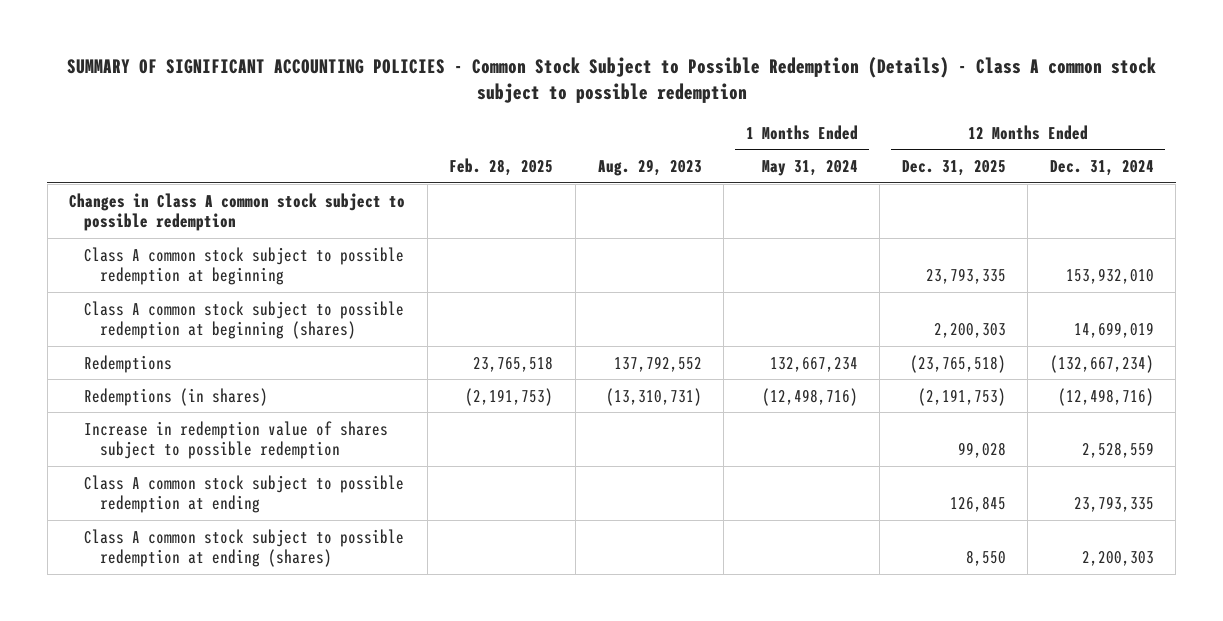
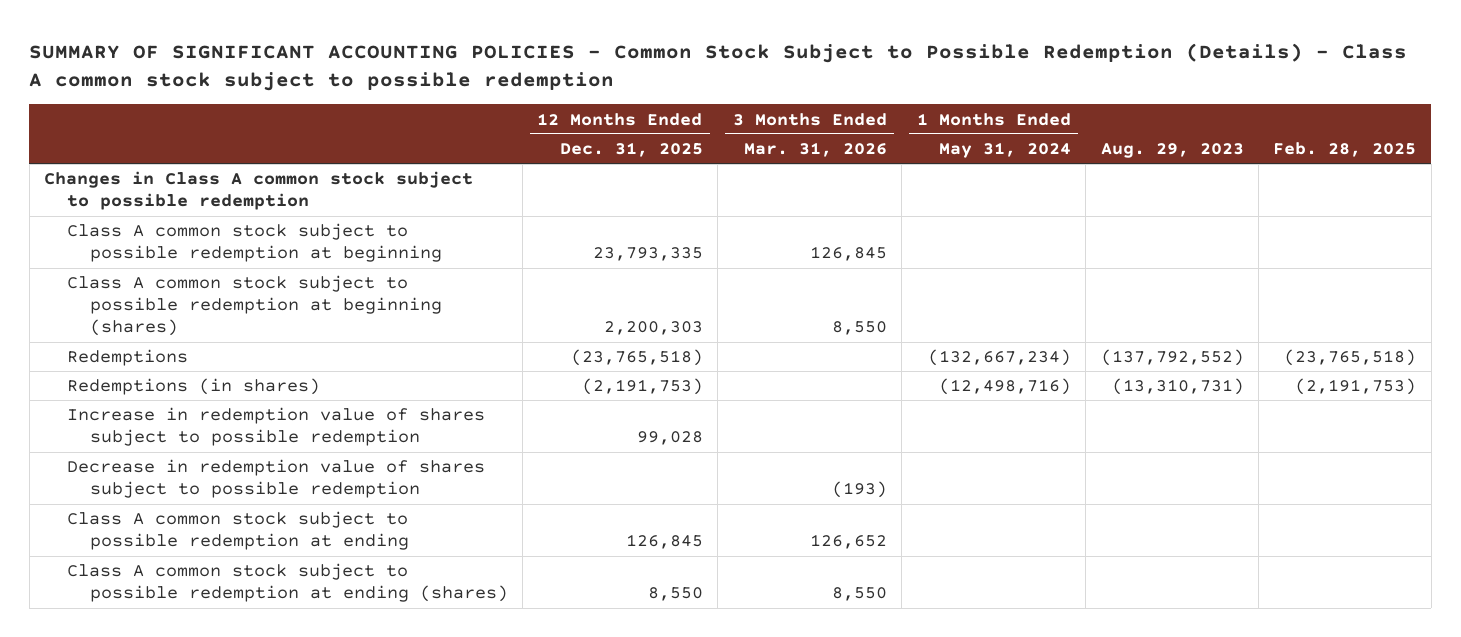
- | Feb. 28, 2025 | Aug. 29, 2023 | 1 Months Ended May 31, 2024 | 12 Months Ended Dec. 31, 2025 | 12 Months Ended Dec. 31, 2024
+ | 12 Months Ended Dec. 31, 2025 | 3 Months Ended Mar. 31, 2026 | 1 Months Ended May 31, 2024 | Aug. 29, 2023 | Feb. 28, 2025
- Redemptions | 23,765,518 | 137,792,552 | 132,667,234 | (23,765,518) | (132,667,234)
+ Redemptions | (23,765,518) | | (132,667,234) | (137,792,552) | (23,765,518)
+ Decrease in redemption value of shares subject to possible redemption | | (193) | | |

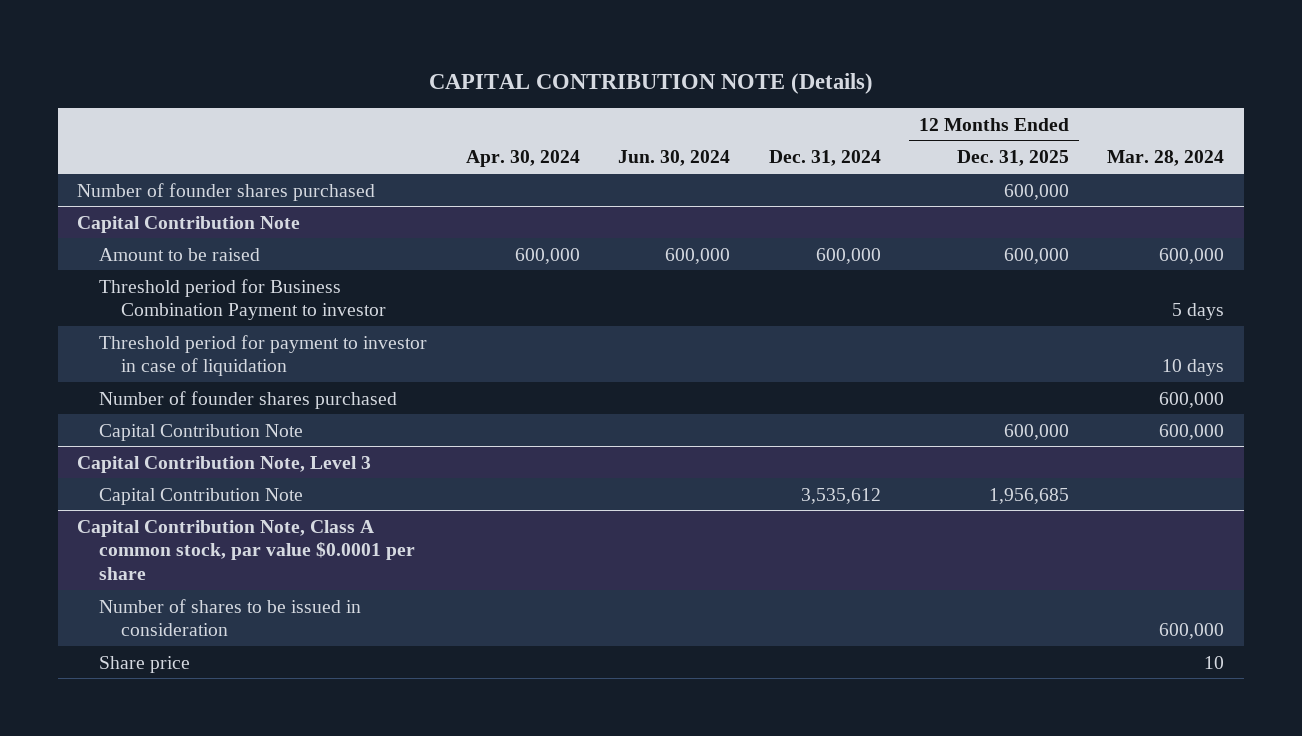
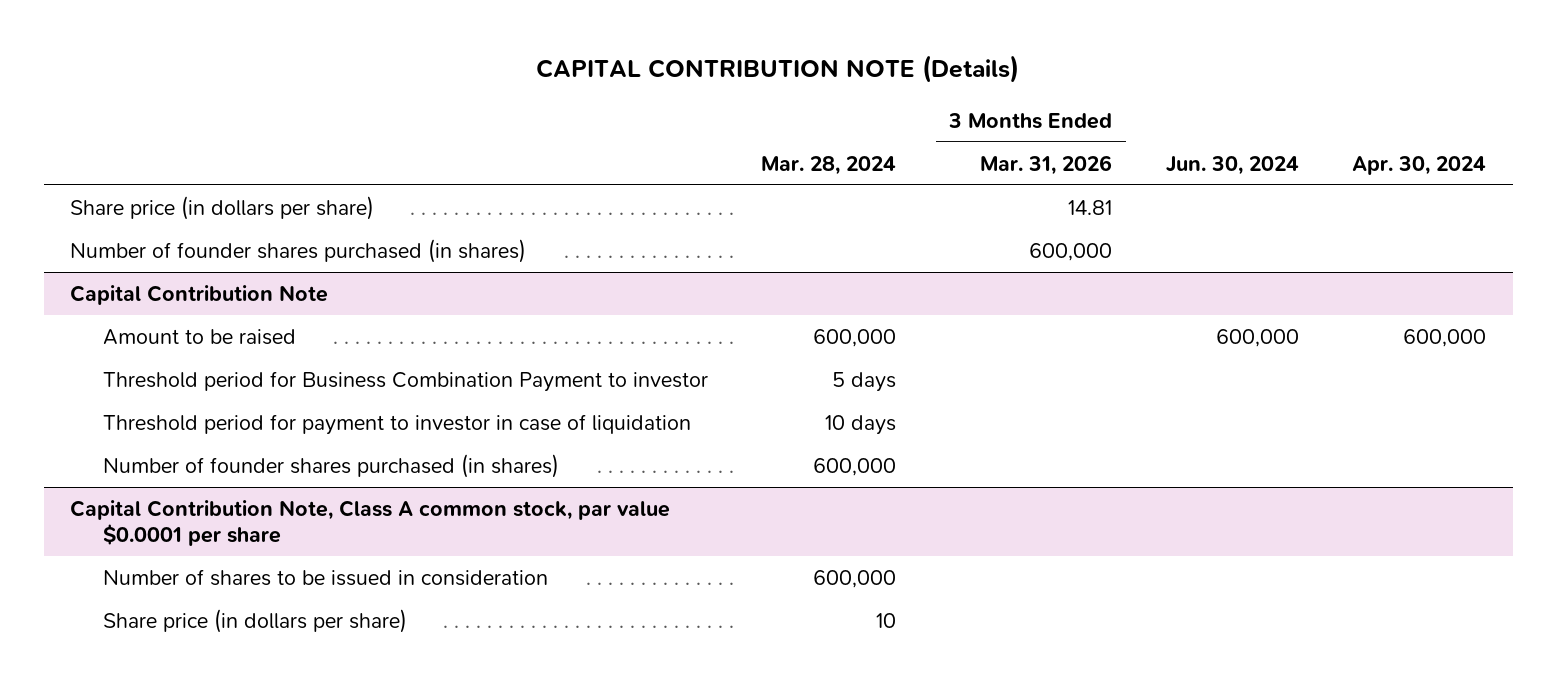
- | Apr. 30, 2024 | Jun. 30, 2024 | Dec. 31, 2024 | 12 Months Ended Dec. 31, 2025 | Mar. 28, 2024
+ | Mar. 28, 2024 | 3 Months Ended Mar. 31, 2026 | Jun. 30, 2024 | Apr. 30, 2024
- Number of founder shares purchased | | | | 600,000 |
+ Share price (in dollars per share) | | 14.81 | |
+ Number of founder shares purchased (in shares) | | 600,000 | |
@ Capital Contribution Note
- Number of founder shares purchased | | | | | 600,000
- Capital Contribution Note | | | | 600,000 | 600,000
- Capital Contribution Note, Level 3
- Capital Contribution Note | | | 3,535,612 | 1,956,685 |
@ Capital Contribution Note
+ Number of founder shares purchased (in shares) | 600,000 | | |
@ Capital Contribution Note, Class A common stock, par value $0.0001 per share
- Share price | | | | | 10
+ Share price (in dollars per share) | 10 | | |

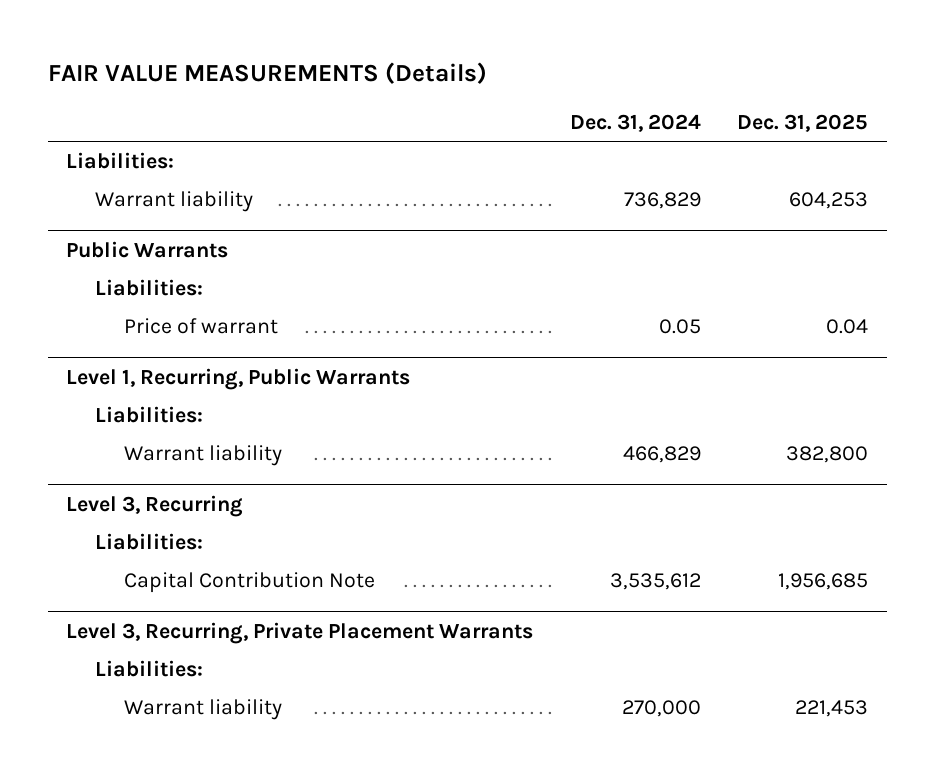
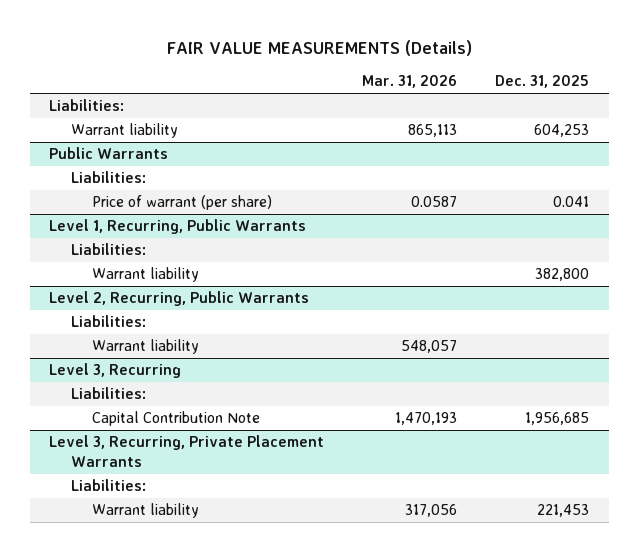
- | Dec. 31, 2024 | Dec. 31, 2025
+ | Mar. 31, 2026 | Dec. 31, 2025
@ Public Warrants
- Price of warrant | 0.05 | 0.04
+ Price of warrant (per share) | 0.0587 | 0.041
+ Level 2, Recurring, Public Warrants
+ Liabilities:
+ Warrant liability | 548,057 |

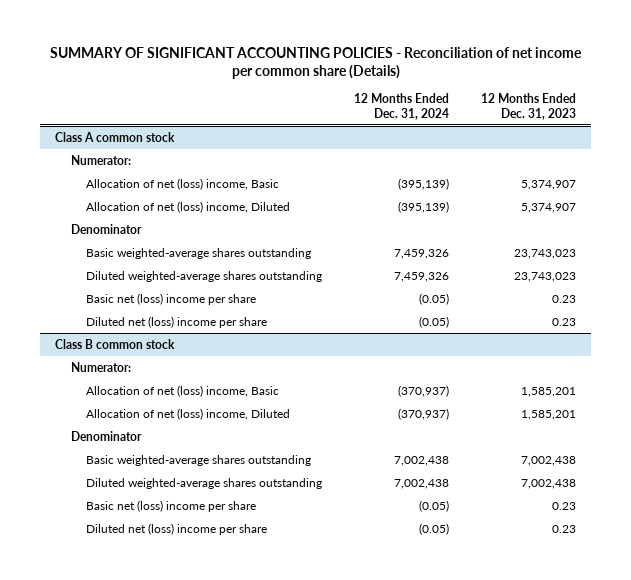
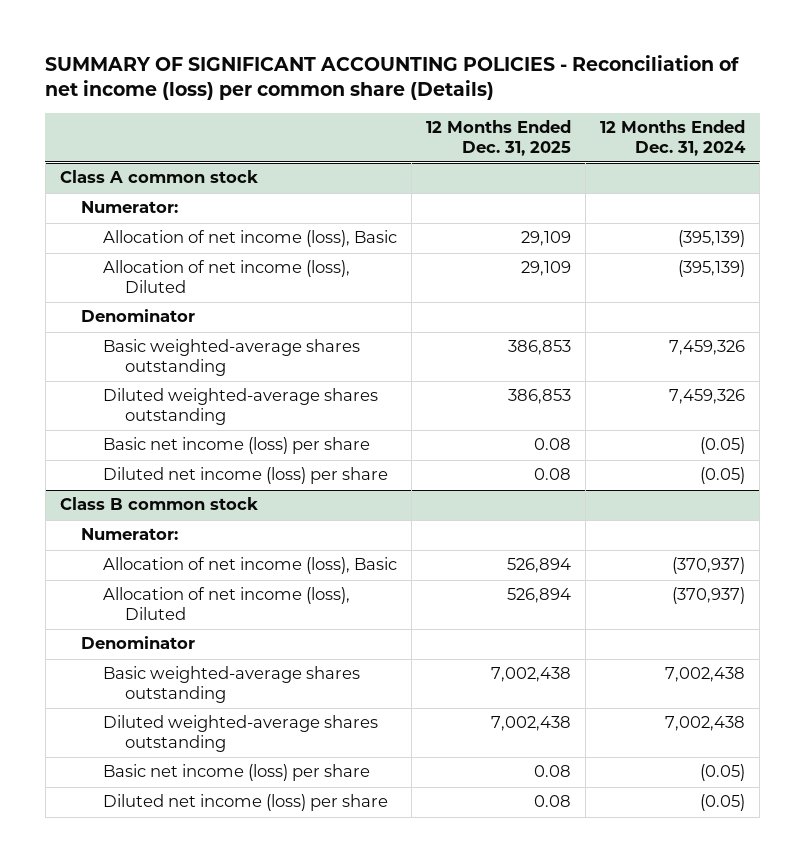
- SUMMARY OF SIGNIFICANT ACCOUNTING POLICIES - Reconciliation of net income per common share (Details)
+ SUMMARY OF SIGNIFICANT ACCOUNTING POLICIES - Reconciliation of net income (loss) per common share (Details)
- | 12 Months Ended Dec. 31, 2024 | 12 Months Ended Dec. 31, 2023
+ | 12 Months Ended Dec. 31, 2025 | 12 Months Ended Dec. 31, 2024
@ Class A common stock
- Allocation of net (loss) income, Basic | (395,139) | 5,374,907
- Allocation of net (loss) income, Diluted | (395,139) | 5,374,907
+ Allocation of net income (loss), Basic | 29,109 | (395,139)
+ Allocation of net income (loss), Diluted | 29,109 | (395,139)
- Basic net (loss) income per share | (0.05) | 0.23
- Diluted net (loss) income per share | (0.05) | 0.23
+ Basic net income (loss) per share | 0.08 | (0.05)
+ Diluted net income (loss) per share | 0.08 | (0.05)
@ Class B common stock
- Allocation of net (loss) income, Basic | (370,937) | 1,585,201
- Allocation of net (loss) income, Diluted | (370,937) | 1,585,201
+ Allocation of net income (loss), Basic | 526,894 | (370,937)
+ Allocation of net income (loss), Diluted | 526,894 | (370,937)
- Basic net (loss) income per share | (0.05) | 0.23
- Diluted net (loss) income per share | (0.05) | 0.23
+ Basic net income (loss) per share | 0.08 | (0.05)
+ Diluted net income (loss) per share | 0.08 | (0.05)

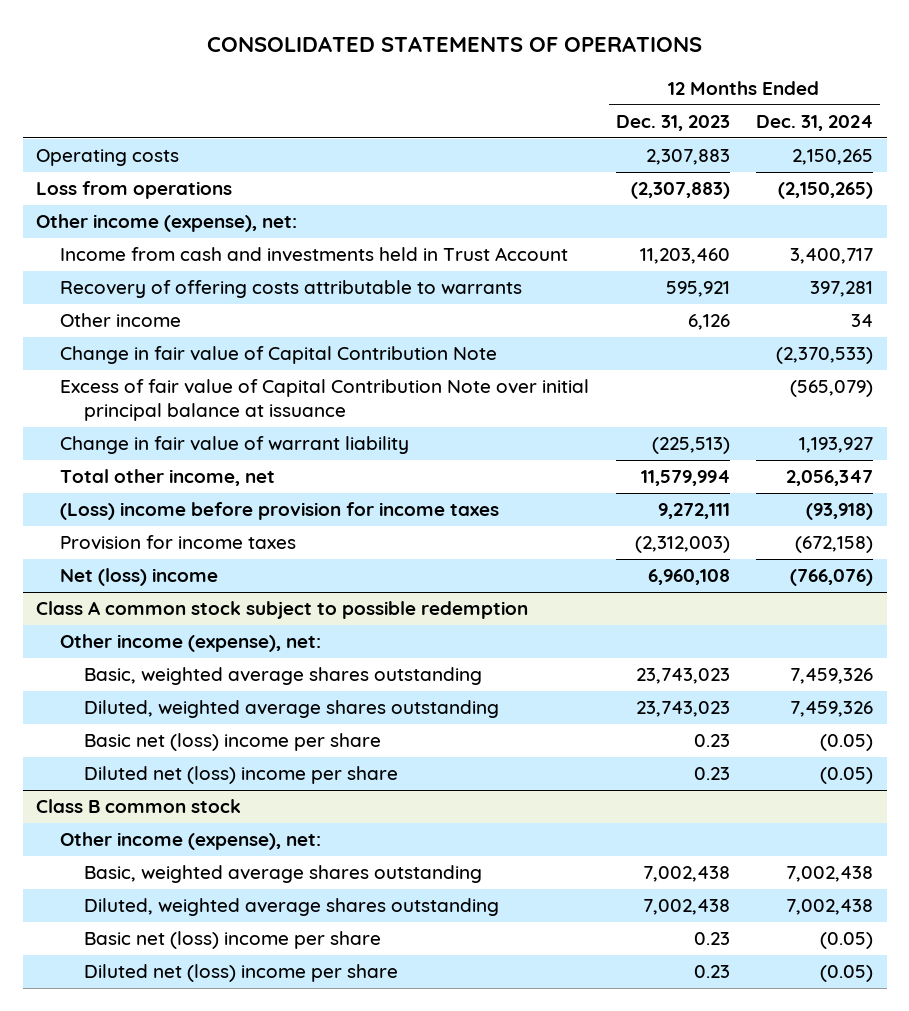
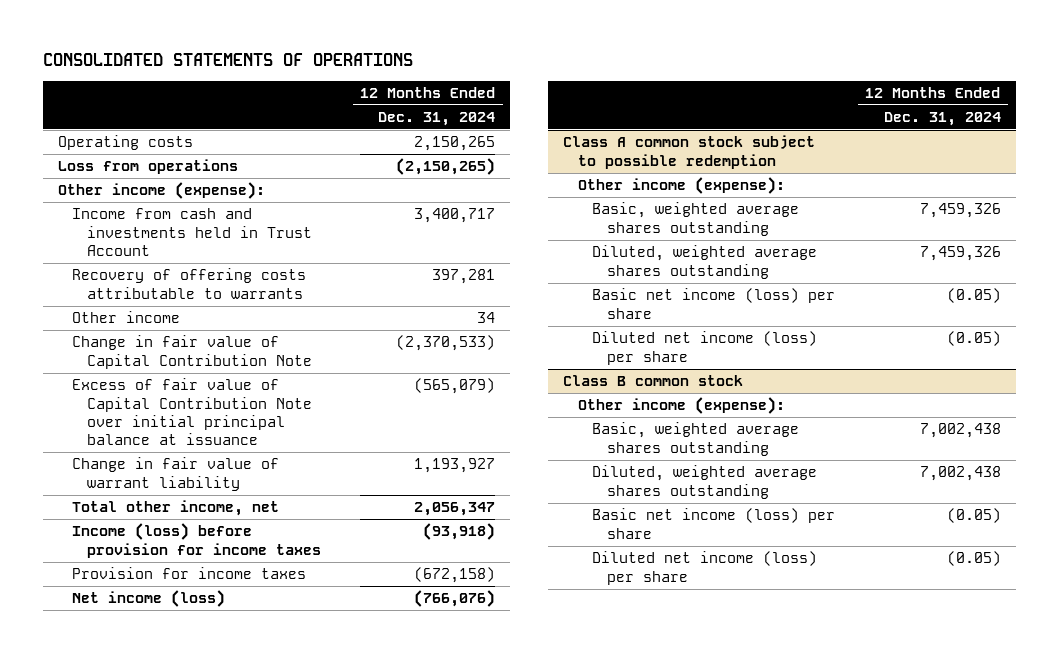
- | 12 Months Ended Dec. 31, 2023 | 12 Months Ended Dec. 31, 2024
+ | 12 Months Ended Dec. 31, 2024
- Other income (expense), net:
+ Other income (expense):
- (Loss) income before provision for income taxes | 9,272,111 | (93,918)
+ Income (loss) before provision for income taxes | (93,918)
- Net (loss) income | 6,960,108 | (766,076)
+ Net income (loss) | (766,076)
@ Class A common stock subject to possible redemption
- Other income (expense), net:
+ Other income (expense):
- Basic net (loss) income per share | 0.23 | (0.05)
- Diluted net (loss) income per share | 0.23 | (0.05)
+ Basic net income (loss) per share | (0.05)
+ Diluted net income (loss) per share | (0.05)
@ Class B common stock
- Other income (expense), net:
+ Other income (expense):
- Basic net (loss) income per share | 0.23 | (0.05)
- Diluted net (loss) income per share | 0.23 | (0.05)
+ Basic net income (loss) per share | (0.05)
+ Diluted net income (loss) per share | (0.05)

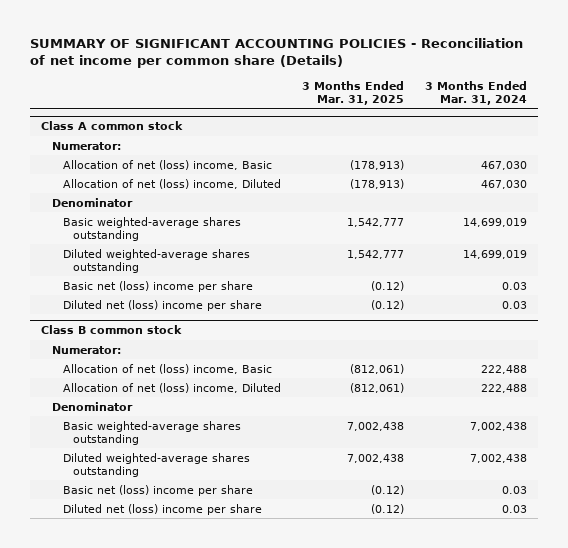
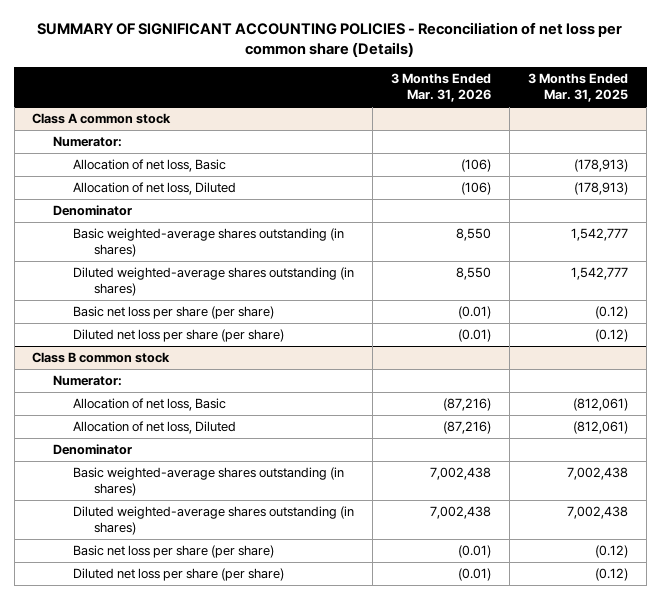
- SUMMARY OF SIGNIFICANT ACCOUNTING POLICIES - Reconciliation of net income per common share (Details)
+ SUMMARY OF SIGNIFICANT ACCOUNTING POLICIES - Reconciliation of net loss per common share (Details)
- | 3 Months Ended Mar. 31, 2025 | 3 Months Ended Mar. 31, 2024
+ | 3 Months Ended Mar. 31, 2026 | 3 Months Ended Mar. 31, 2025
@ Class A common stock
- Allocation of net (loss) income, Basic | (178,913) | 467,030
- Allocation of net (loss) income, Diluted | (178,913) | 467,030
+ Allocation of net loss, Basic | (106) | (178,913)
+ Allocation of net loss, Diluted | (106) | (178,913)
- Basic weighted-average shares outstanding | 1,542,777 | 14,699,019
- Diluted weighted-average shares outstanding | 1,542,777 | 14,699,019
- Basic net (loss) income per share | (0.12) | 0.03
- Diluted net (loss) income per share | (0.12) | 0.03
+ Basic weighted-average shares outstanding (in shares) | 8,550 | 1,542,777
+ Diluted weighted-average shares outstanding (in shares) | 8,550 | 1,542,777
+ Basic net loss per share (per share) | (0.01) | (0.12)
+ Diluted net loss per share (per share) | (0.01) | (0.12)
@ Class B common stock
- Allocation of net (loss) income, Basic | (812,061) | 222,488
- Allocation of net (loss) income, Diluted | (812,061) | 222,488
+ Allocation of net loss, Basic | (87,216) | (812,061)
+ Allocation of net loss, Diluted | (87,216) | (812,061)
- Basic weighted-average shares outstanding | 7,002,438 | 7,002,438
- Diluted weighted-average shares outstanding | 7,002,438 | 7,002,438
- Basic net (loss) income per share | (0.12) | 0.03
- Diluted net (loss) income per share | (0.12) | 0.03
+ Basic weighted-average shares outstanding (in shares) | 7,002,438 | 7,002,438
+ Diluted weighted-average shares outstanding (in shares) | 7,002,438 | 7,002,438
+ Basic net loss per share (per share) | (0.01) | (0.12)
+ Diluted net loss per share (per share) | (0.01) | (0.12)

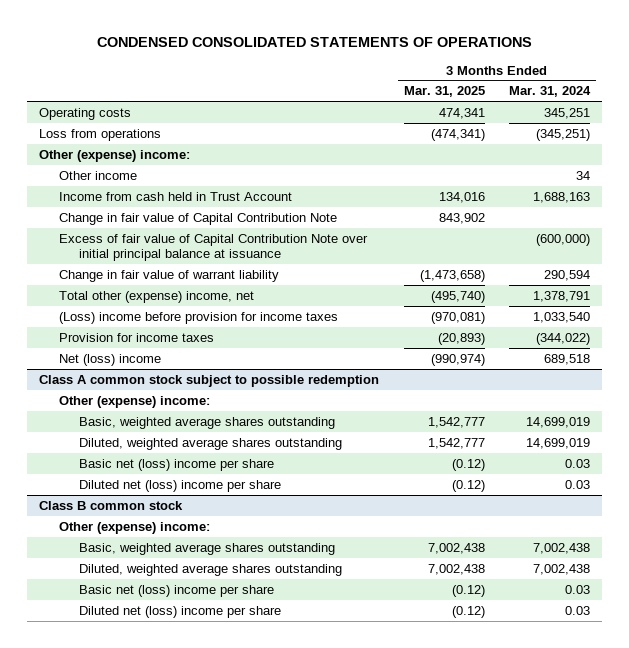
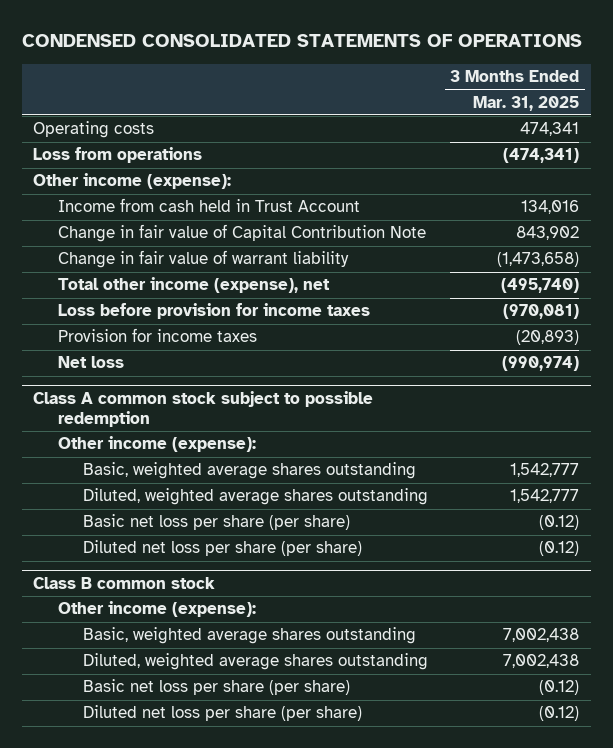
- | 3 Months Ended Mar. 31, 2025 | 3 Months Ended Mar. 31, 2024
+ | 3 Months Ended Mar. 31, 2025
- Other (expense) income:
- Other income | | 34
+ Other income (expense):
- Excess of fair value of Capital Contribution Note over initial principal balance at issuance | | (600,000)
- Total other (expense) income, net | (495,740) | 1,378,791
- (Loss) income before provision for income taxes | (970,081) | 1,033,540
+ Total other income (expense), net | (495,740)
+ Loss before provision for income taxes | (970,081)
- Net (loss) income | (990,974) | 689,518
+ Net loss | (990,974)
@ Class A common stock subject to possible redemption
- Other (expense) income:
+ Other income (expense):
- Basic net (loss) income per share | (0.12) | 0.03
- Diluted net (loss) income per share | (0.12) | 0.03
+ Basic net loss per share (per share) | (0.12)
+ Diluted net loss per share (per share) | (0.12)
@ Class B common stock
- Other (expense) income:
+ Other income (expense):
- Basic net (loss) income per share | (0.12) | 0.03
- Diluted net (loss) income per share | (0.12) | 0.03
+ Basic net loss per share (per share) | (0.12)
+ Diluted net loss per share (per share) | (0.12)

